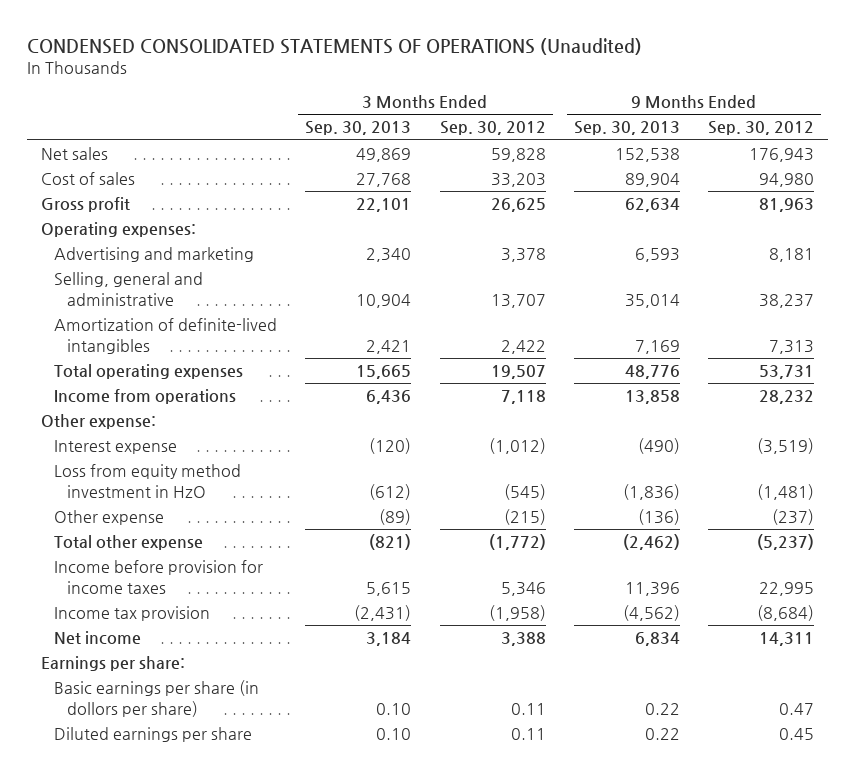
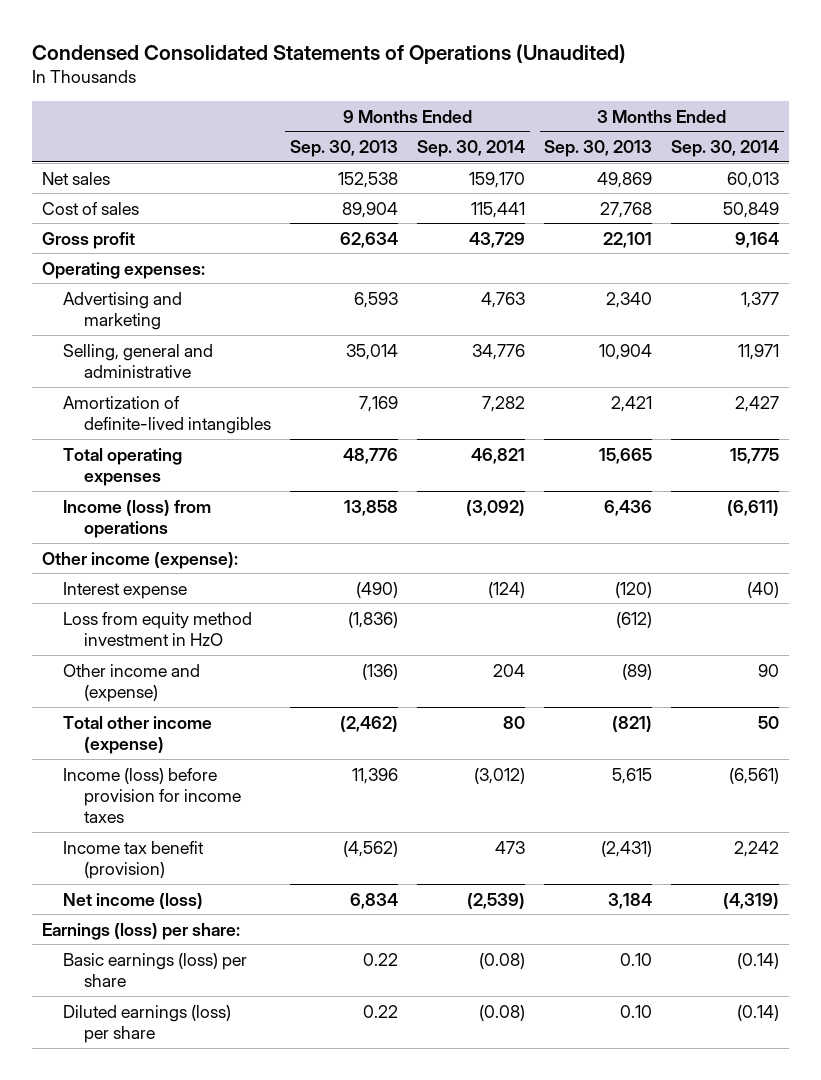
- CONDENSED CONSOLIDATED STATEMENTS OF OPERATIONS (Unaudited)
+ Condensed Consolidated Statements of Operations (Unaudited)
- | 3 Months Ended Sep. 30, 2013 | 3 Months Ended Sep. 30, 2012 | 9 Months Ended Sep. 30, 2013 | 9 Months Ended Sep. 30, 2012
+ | 9 Months Ended Sep. 30, 2013 | 9 Months Ended Sep. 30, 2014 | 3 Months Ended Sep. 30, 2013 | 3 Months Ended Sep. 30, 2014
- Income from operations | 6,436 | 7,118 | 13,858 | 28,232
- Other expense:
+ Income (loss) from operations | 13,858 | (3,092) | 6,436 | (6,611)
+ Other income (expense):
- Other expense | (89) | (215) | (136) | (237)
- Total other expense | (821) | (1,772) | (2,462) | (5,237)
- Income before provision for income taxes | 5,615 | 5,346 | 11,396 | 22,995
- Income tax provision | (2,431) | (1,958) | (4,562) | (8,684)
- Net income | 3,184 | 3,388 | 6,834 | 14,311
- Earnings per share:
- Basic earnings per share (in dollors per share) | 0.10 | 0.11 | 0.22 | 0.47
- Diluted earnings per share | 0.10 | 0.11 | 0.22 | 0.45
+ Other income and (expense) | (136) | 204 | (89) | 90
+ Total other income (expense) | (2,462) | 80 | (821) | 50
+ Income (loss) before provision for income taxes | 11,396 | (3,012) | 5,615 | (6,561)
+ Income tax benefit (provision) | (4,562) | 473 | (2,431) | 2,242
+ Net income (loss) | 6,834 | (2,539) | 3,184 | (4,319)
+ Earnings (loss) per share:
+ Basic earnings (loss) per share | 0.22 | (0.08) | 0.10 | (0.14)
+ Diluted earnings (loss) per share | 0.22 | (0.08) | 0.10 | (0.14)

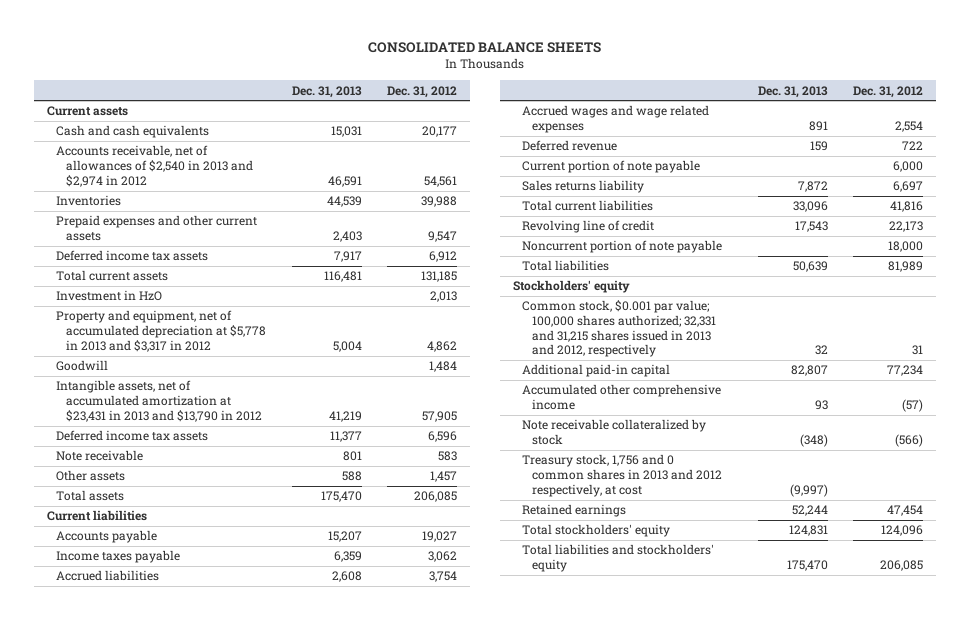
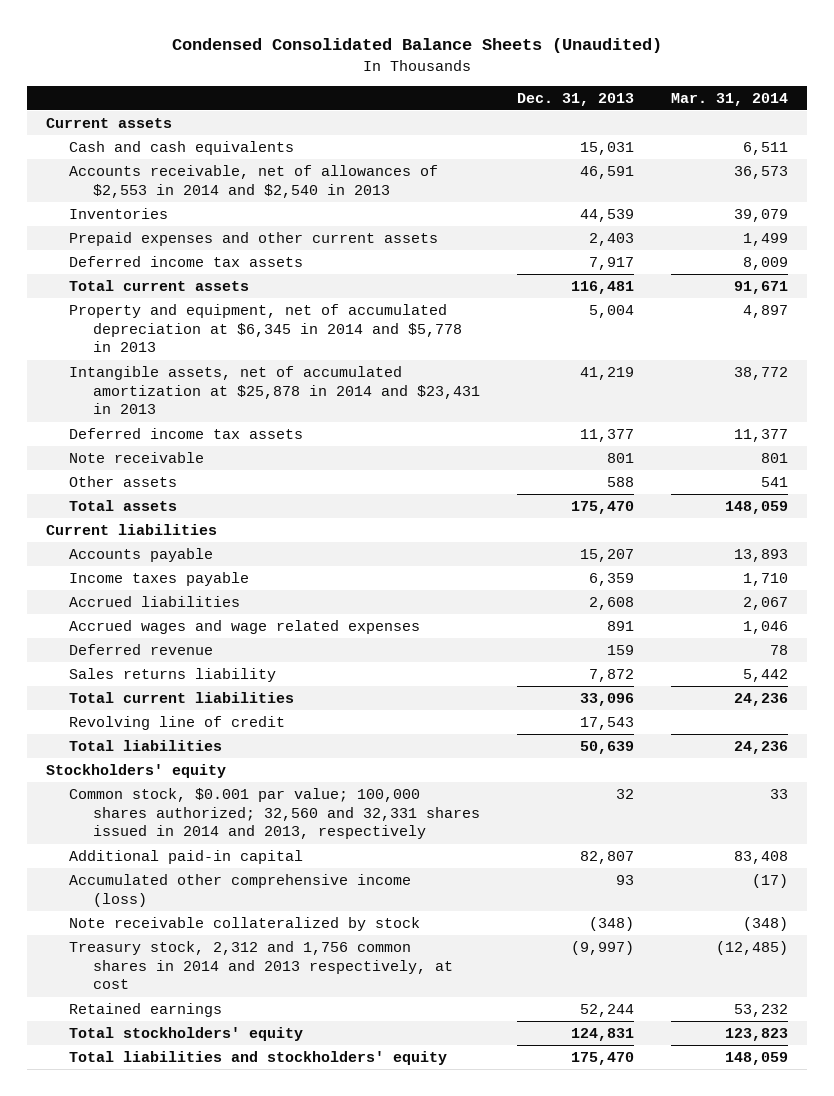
- CONSOLIDATED BALANCE SHEETS
+ Condensed Consolidated Balance Sheets (Unaudited)
- | Dec. 31, 2013 | Dec. 31, 2012
+ | Dec. 31, 2013 | Mar. 31, 2014
- Accounts receivable, net of allowances of $2,540 in 2013 and $2,974 in 2012 | 46,591 | 54,561
+ Accounts receivable, net of allowances of $2,553 in 2014 and $2,540 in 2013 | 46,591 | 36,573
- Investment in HzO | | 2,013
- Property and equipment, net of accumulated depreciation at $5,778 in 2013 and $3,317 in 2012 | 5,004 | 4,862
- Goodwill | | 1,484
- Intangible assets, net of accumulated amortization at $23,431 in 2013 and $13,790 in 2012 | 41,219 | 57,905
+ Property and equipment, net of accumulated depreciation at $6,345 in 2014 and $5,778 in 2013 | 5,004 | 4,897
+ Intangible assets, net of accumulated amortization at $25,878 in 2014 and $23,431 in 2013 | 41,219 | 38,772
- Current portion of note payable | | 6,000
- Noncurrent portion of note payable | | 18,000
- Common stock, $0.001 par value; 100,000 shares authorized; 32,331 and 31,215 shares issued in 2013 and 2012, respectively | 32 | 31
+ Common stock, $0.001 par value; 100,000 shares authorized; 32,560 and 32,331 shares issued in 2014 and 2013, respectively | 32 | 33
- Accumulated other comprehensive income | 93 | (57)
+ Accumulated other comprehensive income (loss) | 93 | (17)
- Treasury stock, 1,756 and 0 common shares in 2013 and 2012 respectively, at cost | (9,997) |
+ Treasury stock, 2,312 and 1,756 common shares in 2014 and 2013 respectively, at cost | (9,997) | (12,485)

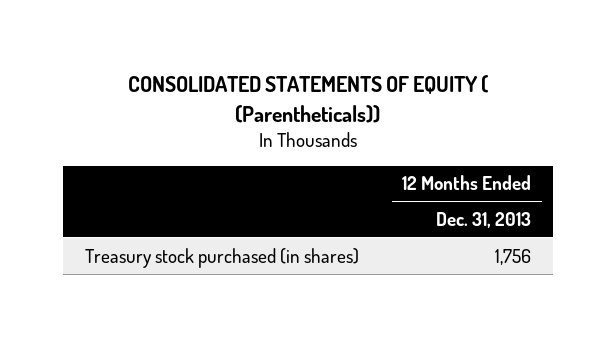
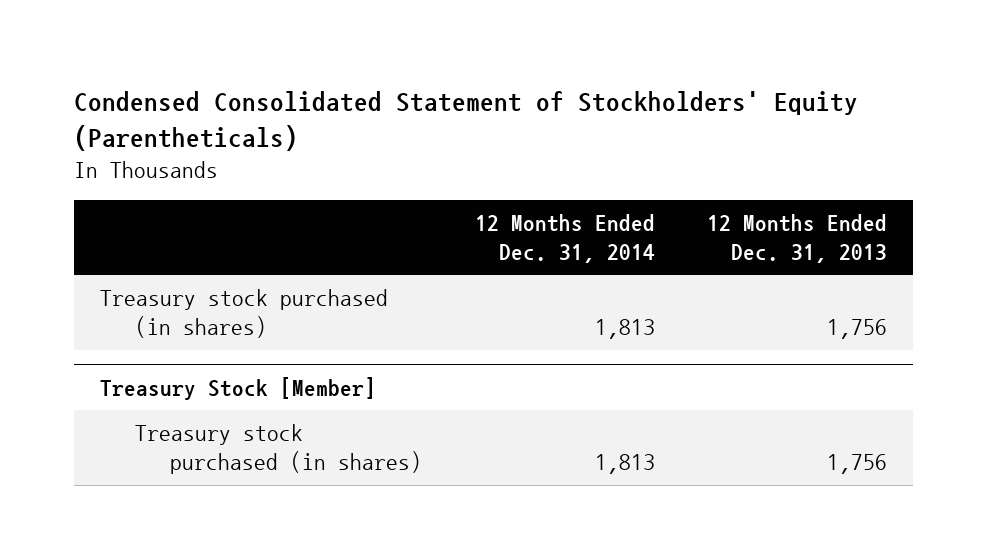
- CONSOLIDATED STATEMENTS OF EQUITY ( (Parentheticals))
+ Condensed Consolidated Statement of Stockholders' Equity (Parentheticals)
- | 12 Months Ended Dec. 31, 2013
+ | 12 Months Ended Dec. 31, 2014 | 12 Months Ended Dec. 31, 2013
+ Treasury Stock [Member]
+ Treasury stock purchased (in shares) | 1,813 | 1,756

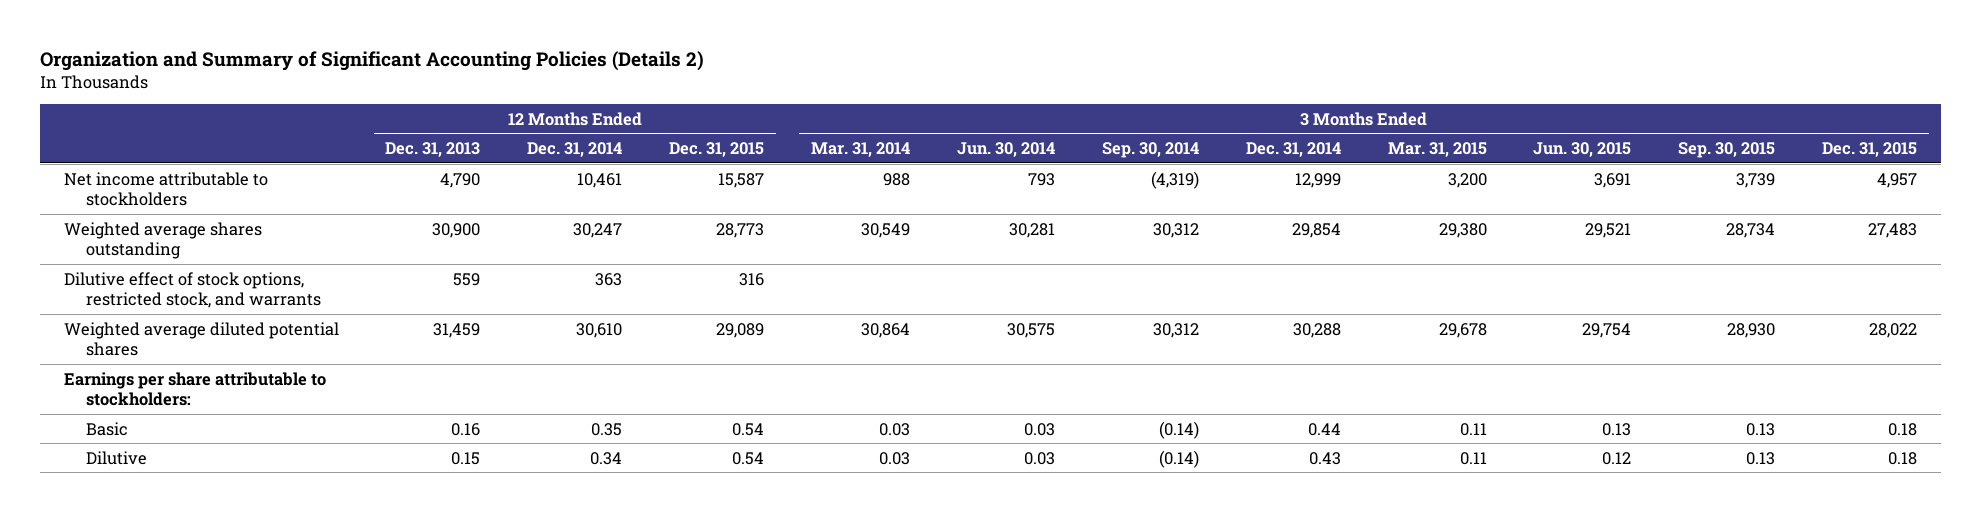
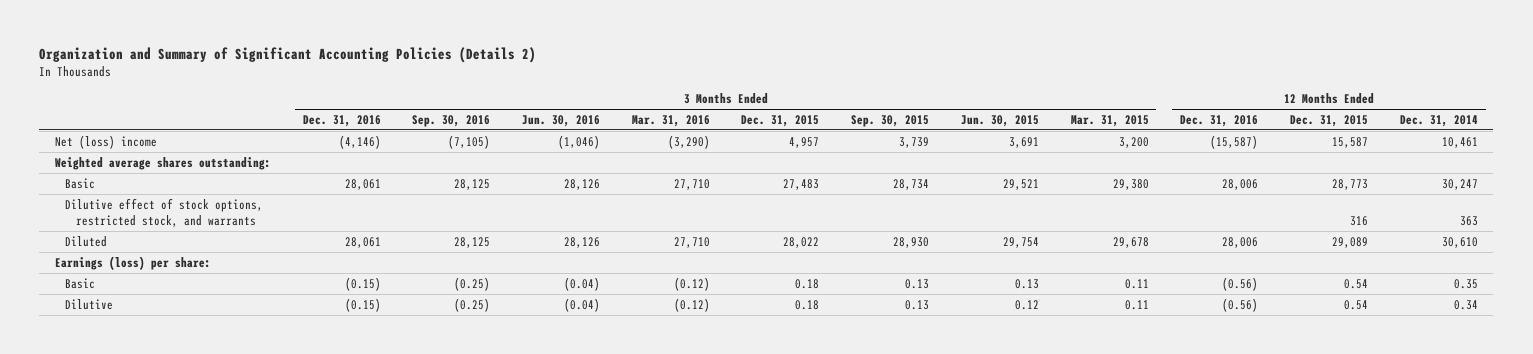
- | 12 Months Ended Dec. 31, 2013 | 12 Months Ended Dec. 31, 2014 | 12 Months Ended Dec. 31, 2015 | 3 Months Ended Mar. 31, 2014 | 3 Months Ended Jun. 30, 2014 | 3 Months Ended Sep. 30, 2014 | 3 Months Ended Dec. 31, 2014 | 3 Months Ended Mar. 31, 2015 | 3 Months Ended Jun. 30, 2015 | 3 Months Ended Sep. 30, 2015 | 3 Months Ended Dec. 31, 2015
+ | 3 Months Ended Dec. 31, 2016 | 3 Months Ended Sep. 30, 2016 | 3 Months Ended Jun. 30, 2016 | 3 Months Ended Mar. 31, 2016 | 3 Months Ended Dec. 31, 2015 | 3 Months Ended Sep. 30, 2015 | 3 Months Ended Jun. 30, 2015 | 3 Months Ended Mar. 31, 2015 | 12 Months Ended Dec. 31, 2016 | 12 Months Ended Dec. 31, 2015 | 12 Months Ended Dec. 31, 2014
- Net income attributable to stockholders | 4,790 | 10,461 | 15,587 | 988 | 793 | (4,319) | 12,999 | 3,200 | 3,691 | 3,739 | 4,957
- Weighted average shares outstanding | 30,900 | 30,247 | 28,773 | 30,549 | 30,281 | 30,312 | 29,854 | 29,380 | 29,521 | 28,734 | 27,483
+ Net (loss) income | (4,146) | (7,105) | (1,046) | (3,290) | 4,957 | 3,739 | 3,691 | 3,200 | (15,587) | 15,587 | 10,461
+ Weighted average shares outstanding:
+ Basic | 28,061 | 28,125 | 28,126 | 27,710 | 27,483 | 28,734 | 29,521 | 29,380 | 28,006 | 28,773 | 30,247
- Weighted average diluted potential shares | 31,459 | 30,610 | 29,089 | 30,864 | 30,575 | 30,312 | 30,288 | 29,678 | 29,754 | 28,930 | 28,022
- Earnings per share attributable to stockholders:
+ Diluted | 28,061 | 28,125 | 28,126 | 27,710 | 28,022 | 28,930 | 29,754 | 29,678 | 28,006 | 29,089 | 30,610
+ Earnings (loss) per share:

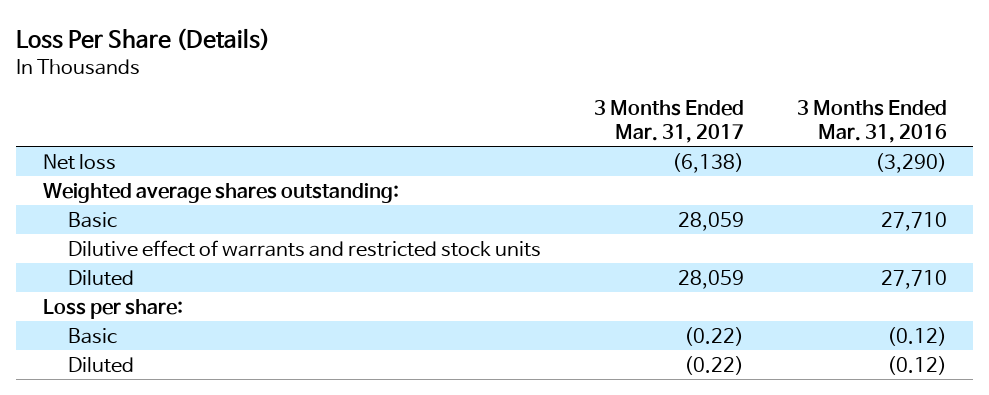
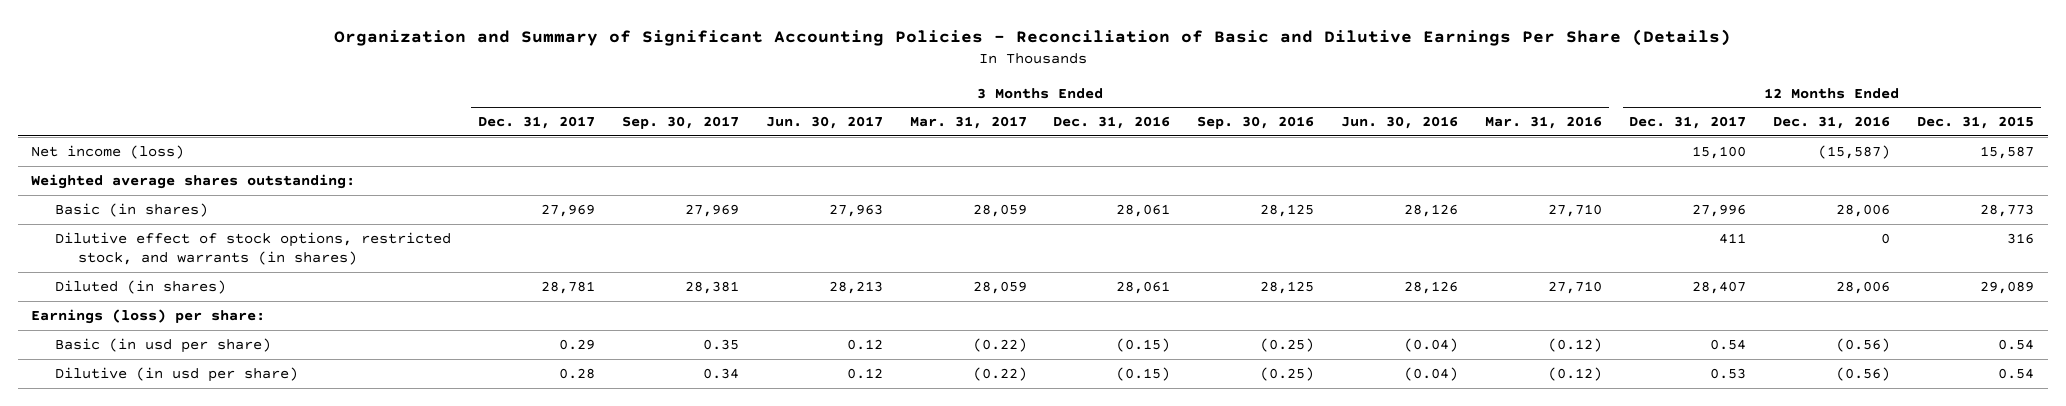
- Loss Per Share (Details)
+ Organization and Summary of Significant Accounting Policies - Reconciliation of Basic and Dilutive Earnings Per Share (Details)
- | 3 Months Ended Mar. 31, 2017 | 3 Months Ended Mar. 31, 2016
+ | 3 Months Ended Dec. 31, 2017 | 3 Months Ended Sep. 30, 2017 | 3 Months Ended Jun. 30, 2017 | 3 Months Ended Mar. 31, 2017 | 3 Months Ended Dec. 31, 2016 | 3 Months Ended Sep. 30, 2016 | 3 Months Ended Jun. 30, 2016 | 3 Months Ended Mar. 31, 2016 | 12 Months Ended Dec. 31, 2017 | 12 Months Ended Dec. 31, 2016 | 12 Months Ended Dec. 31, 2015
- Net loss | (6,138) | (3,290)
+ Net income (loss) | | | | | | | | | 15,100 | (15,587) | 15,587
- Basic | 28,059 | 27,710
- Dilutive effect of warrants and restricted stock units
- Diluted | 28,059 | 27,710
- Loss per share:
- Basic | (0.22) | (0.12)
- Diluted | (0.22) | (0.12)
+ Basic (in shares) | 27,969 | 27,969 | 27,963 | 28,059 | 28,061 | 28,125 | 28,126 | 27,710 | 27,996 | 28,006 | 28,773
+ Dilutive effect of stock options, restricted stock, and warrants (in shares) | | | | | | | | | 411 | 0 | 316
+ Diluted (in shares) | 28,781 | 28,381 | 28,213 | 28,059 | 28,061 | 28,125 | 28,126 | 27,710 | 28,407 | 28,006 | 29,089
+ Earnings (loss) per share:
+ Basic (in usd per share) | 0.29 | 0.35 | 0.12 | (0.22) | (0.15) | (0.25) | (0.04) | (0.12) | 0.54 | (0.56) | 0.54
+ Dilutive (in usd per share) | 0.28 | 0.34 | 0.12 | (0.22) | (0.15) | (0.25) | (0.04) | (0.12) | 0.53 | (0.56) | 0.54

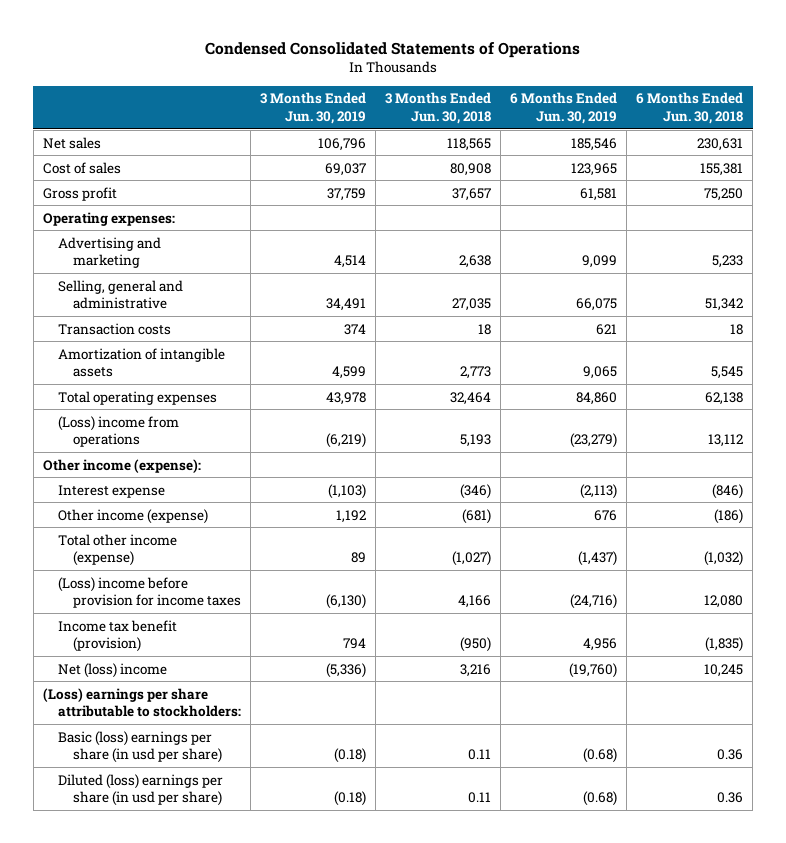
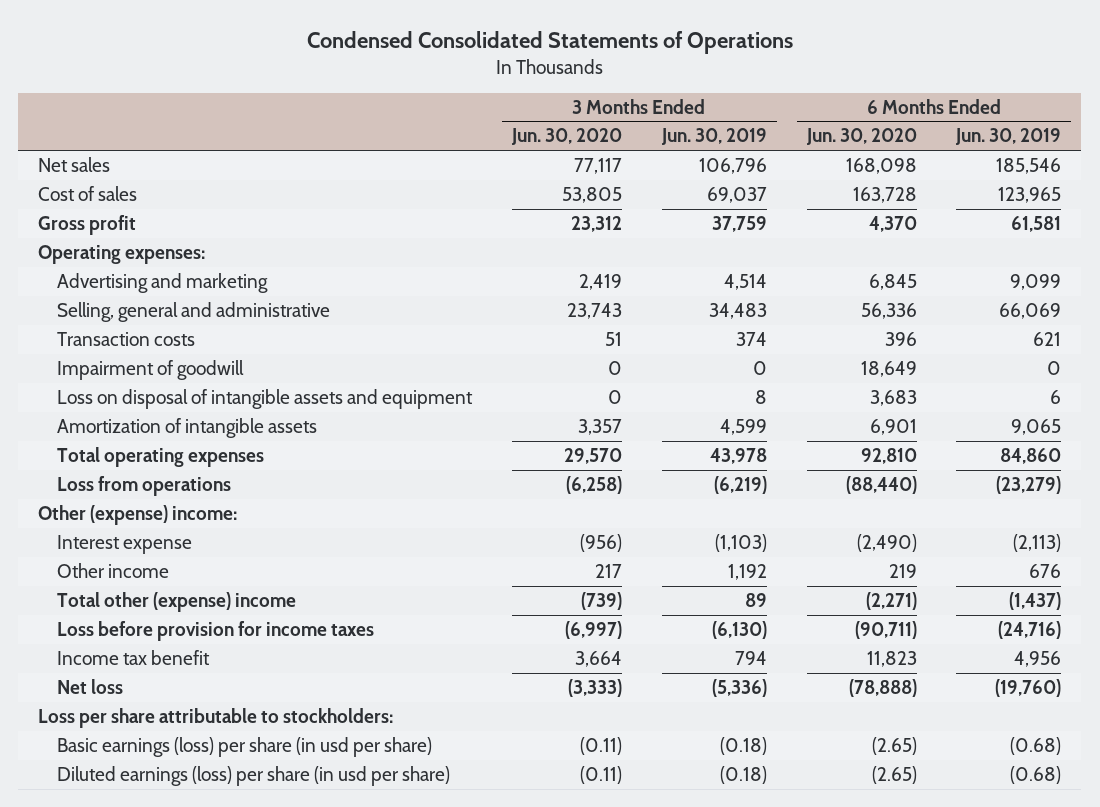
- | 3 Months Ended Jun. 30, 2019 | 3 Months Ended Jun. 30, 2018 | 6 Months Ended Jun. 30, 2019 | 6 Months Ended Jun. 30, 2018
+ | 3 Months Ended Jun. 30, 2020 | 3 Months Ended Jun. 30, 2019 | 6 Months Ended Jun. 30, 2020 | 6 Months Ended Jun. 30, 2019
- Selling, general and administrative | 34,491 | 27,035 | 66,075 | 51,342
+ Selling, general and administrative | 23,743 | 34,483 | 56,336 | 66,069
+ Impairment of goodwill | 0 | 0 | 18,649 | 0
+ Loss on disposal of intangible assets and equipment | 0 | 8 | 3,683 | 6
- (Loss) income from operations | (6,219) | 5,193 | (23,279) | 13,112
- Other income (expense):
+ Loss from operations | (6,258) | (6,219) | (88,440) | (23,279)
+ Other (expense) income:
- Other income (expense) | 1,192 | (681) | 676 | (186)
- Total other income (expense) | 89 | (1,027) | (1,437) | (1,032)
- (Loss) income before provision for income taxes | (6,130) | 4,166 | (24,716) | 12,080
- Income tax benefit (provision) | 794 | (950) | 4,956 | (1,835)
- Net (loss) income | (5,336) | 3,216 | (19,760) | 10,245
- (Loss) earnings per share attributable to stockholders:
- Basic (loss) earnings per share (in usd per share) | (0.18) | 0.11 | (0.68) | 0.36
- Diluted (loss) earnings per share (in usd per share) | (0.18) | 0.11 | (0.68) | 0.36
+ Other income | 217 | 1,192 | 219 | 676
+ Total other (expense) income | (739) | 89 | (2,271) | (1,437)
+ Loss before provision for income taxes | (6,997) | (6,130) | (90,711) | (24,716)
+ Income tax benefit | 3,664 | 794 | 11,823 | 4,956
+ Net loss | (3,333) | (5,336) | (78,888) | (19,760)
+ Loss per share attributable to stockholders:
+ Basic earnings (loss) per share (in usd per share) | (0.11) | (0.18) | (2.65) | (0.68)
+ Diluted earnings (loss) per share (in usd per share) | (0.11) | (0.18) | (2.65) | (0.68)

